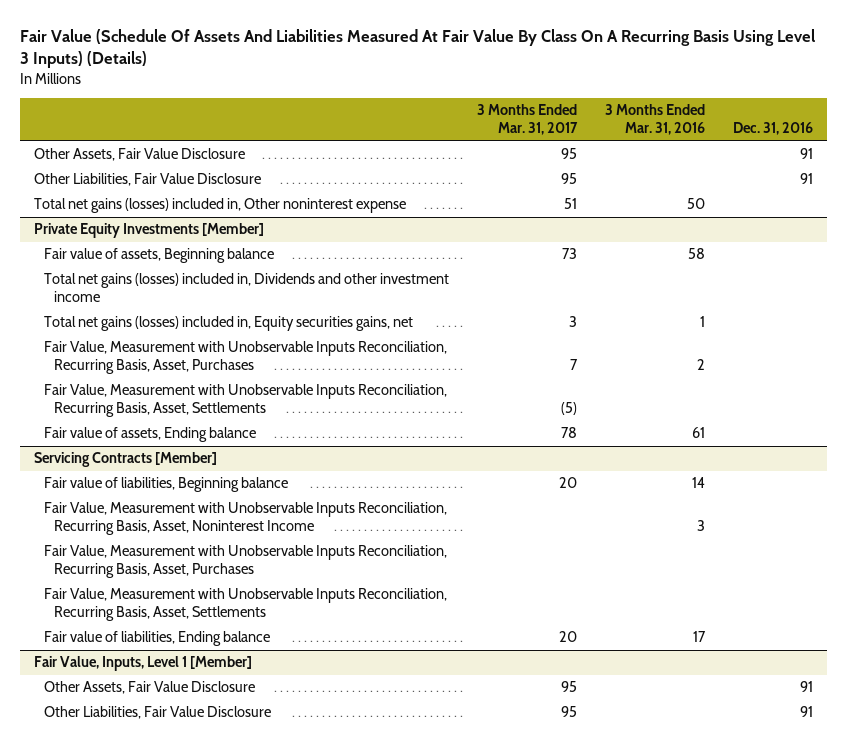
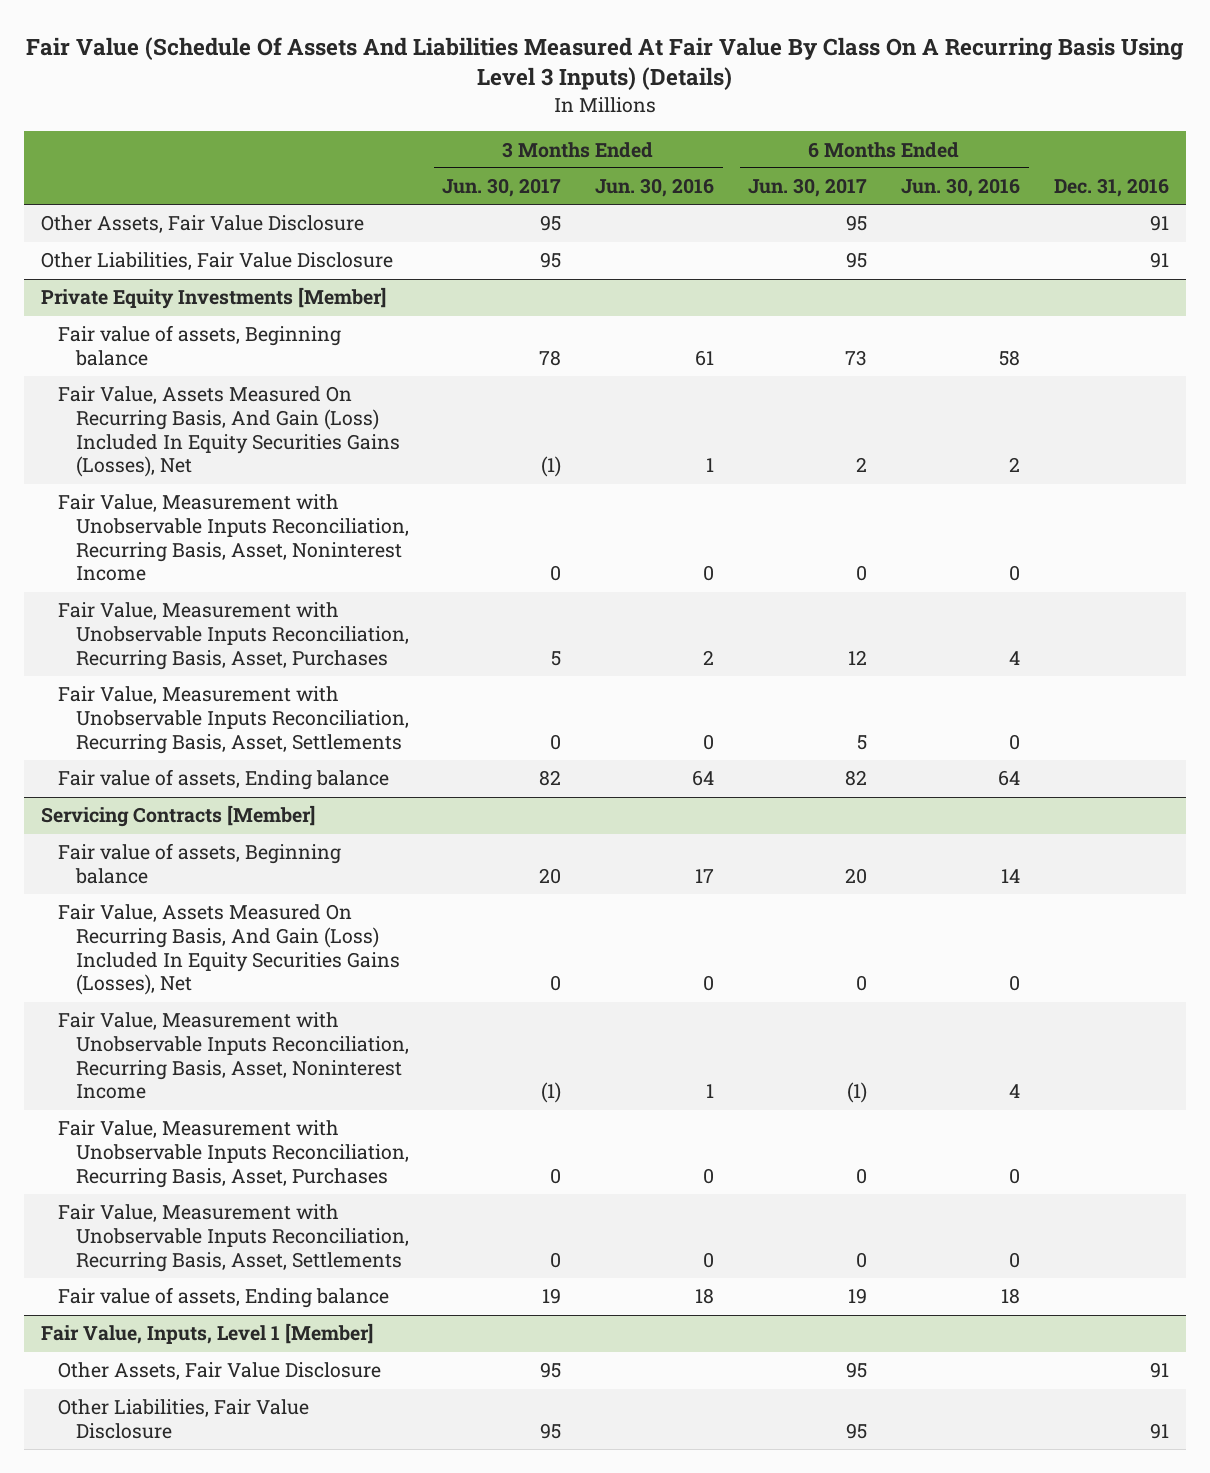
- | 3 Months Ended Mar. 31, 2017 | 3 Months Ended Mar. 31, 2016 | Dec. 31, 2016
+ | 3 Months Ended Jun. 30, 2017 | 3 Months Ended Jun. 30, 2016 | 6 Months Ended Jun. 30, 2017 | 6 Months Ended Jun. 30, 2016 | Dec. 31, 2016
- Total net gains (losses) included in, Other noninterest expense | 51 | 50 |
@ Private Equity Investments [Member]
- Total net gains (losses) included in, Dividends and other investment income
- Total net gains (losses) included in, Equity securities gains, net | 3 | 1 |
+ Fair Value, Assets Measured On Recurring Basis, And Gain (Loss) Included In Equity Securities Gains (Losses), Net | (1) | 1 | 2 | 2 |
+ Fair Value, Measurement with Unobservable Inputs Reconciliation, Recurring Basis, Asset, Noninterest Income | 0 | 0 | 0 | 0 |
@ Servicing Contracts [Member]
- Fair value of liabilities, Beginning balance | 20 | 14 |
+ Fair value of assets, Beginning balance | 20 | 17 | 20 | 14 |
+ Fair Value, Assets Measured On Recurring Basis, And Gain (Loss) Included In Equity Securities Gains (Losses), Net | 0 | 0 | 0 | 0 |
- Fair value of liabilities, Ending balance | 20 | 17 |
+ Fair value of assets, Ending balance | 19 | 18 | 19 | 18 |

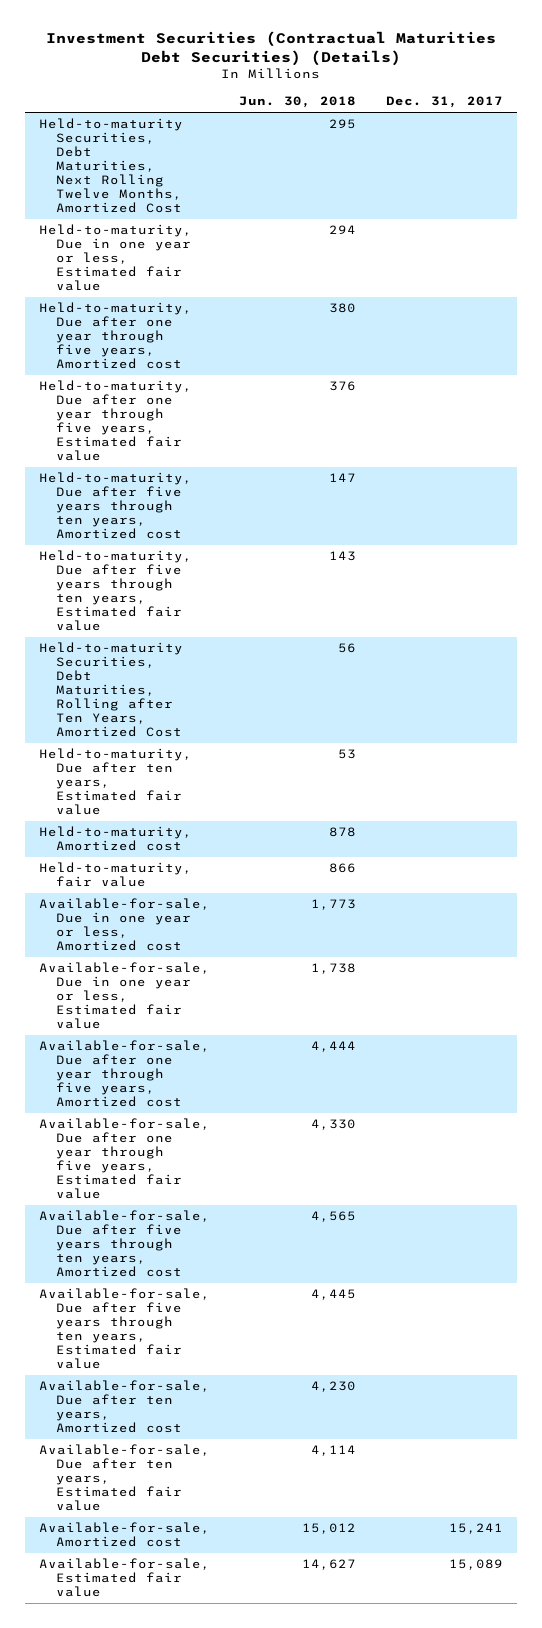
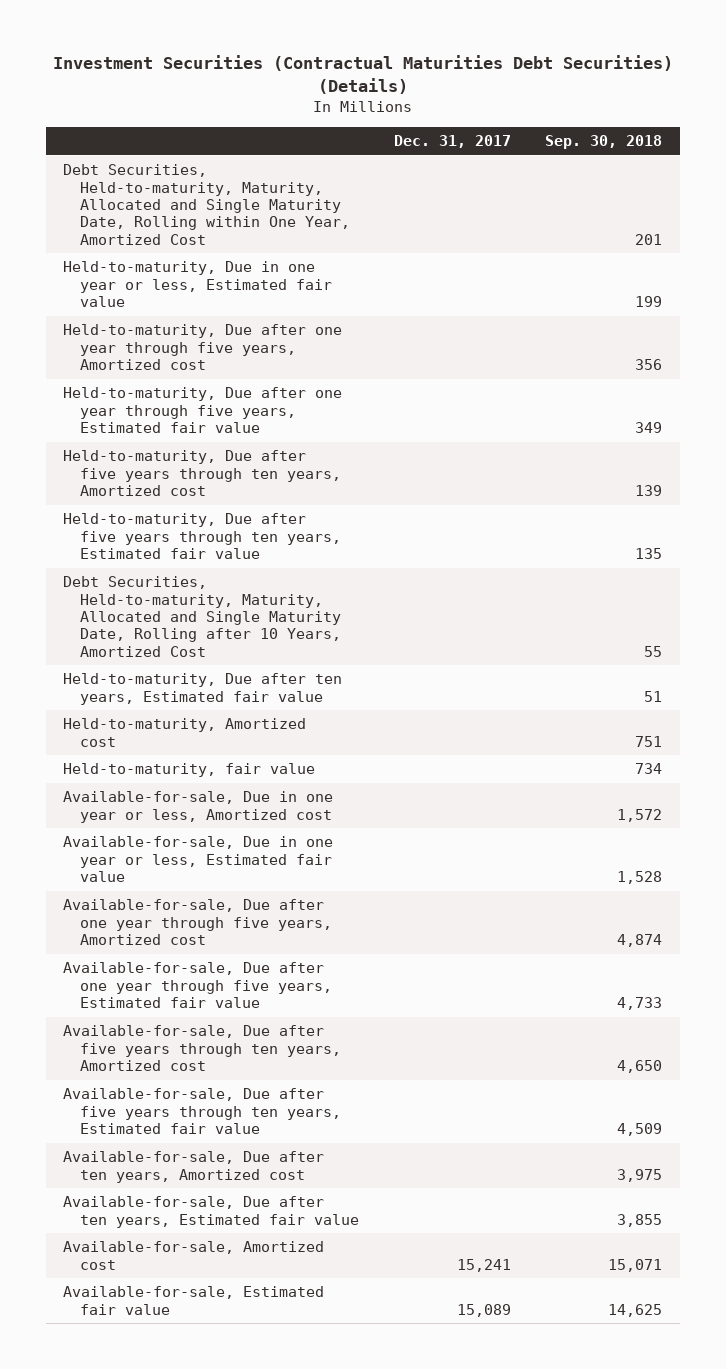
- | Jun. 30, 2018 | Dec. 31, 2017
+ | Dec. 31, 2017 | Sep. 30, 2018
- Held-to-maturity Securities, Debt Maturities, Next Rolling Twelve Months, Amortized Cost | 295 |
+ Debt Securities, Held-to-maturity, Maturity, Allocated and Single Maturity Date, Rolling within One Year, Amortized Cost | | 201
- Held-to-maturity Securities, Debt Maturities, Rolling after Ten Years, Amortized Cost | 56 |
+ Debt Securities, Held-to-maturity, Maturity, Allocated and Single Maturity Date, Rolling after 10 Years, Amortized Cost | | 55

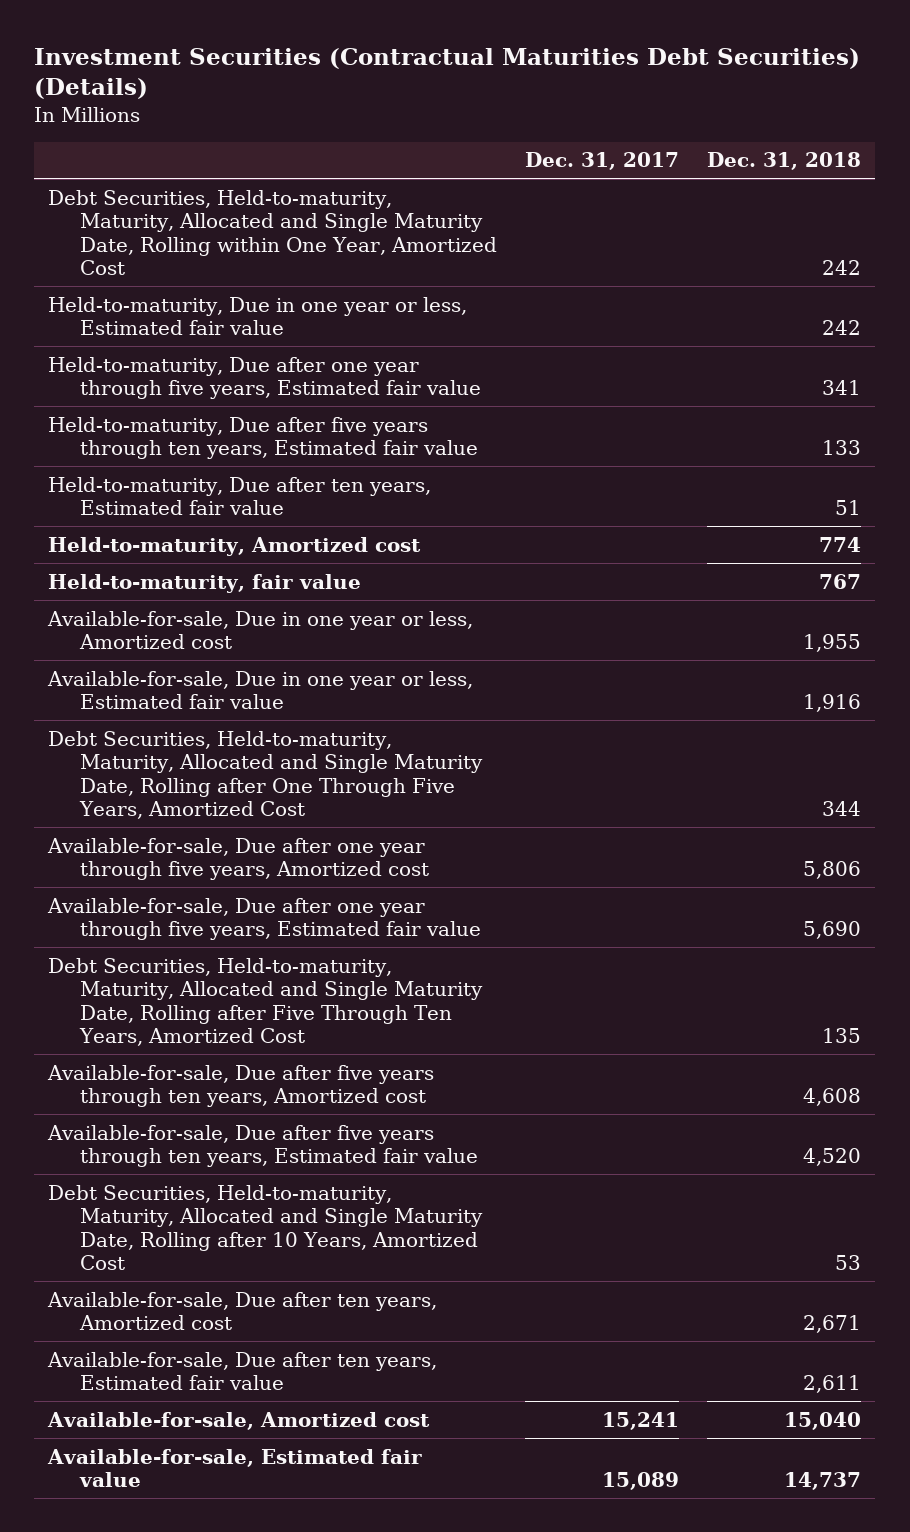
- | Dec. 31, 2017 | Sep. 30, 2018
+ | Dec. 31, 2017 | Dec. 31, 2018
- Held-to-maturity, Due after one year through five years, Amortized cost | | 356
- Held-to-maturity, Due after five years through ten years, Amortized cost | | 139
+ Debt Securities, Held-to-maturity, Maturity, Allocated and Single Maturity Date, Rolling after One Through Five Years, Amortized Cost | | 344
+ Debt Securities, Held-to-maturity, Maturity, Allocated and Single Maturity Date, Rolling after Five Through Ten Years, Amortized Cost | | 135
moved down: Debt Securities, Held-to-maturity, Maturity, Allocated and Single Maturity Date, Rolling after 10 Years, Amortized Cost | | 53

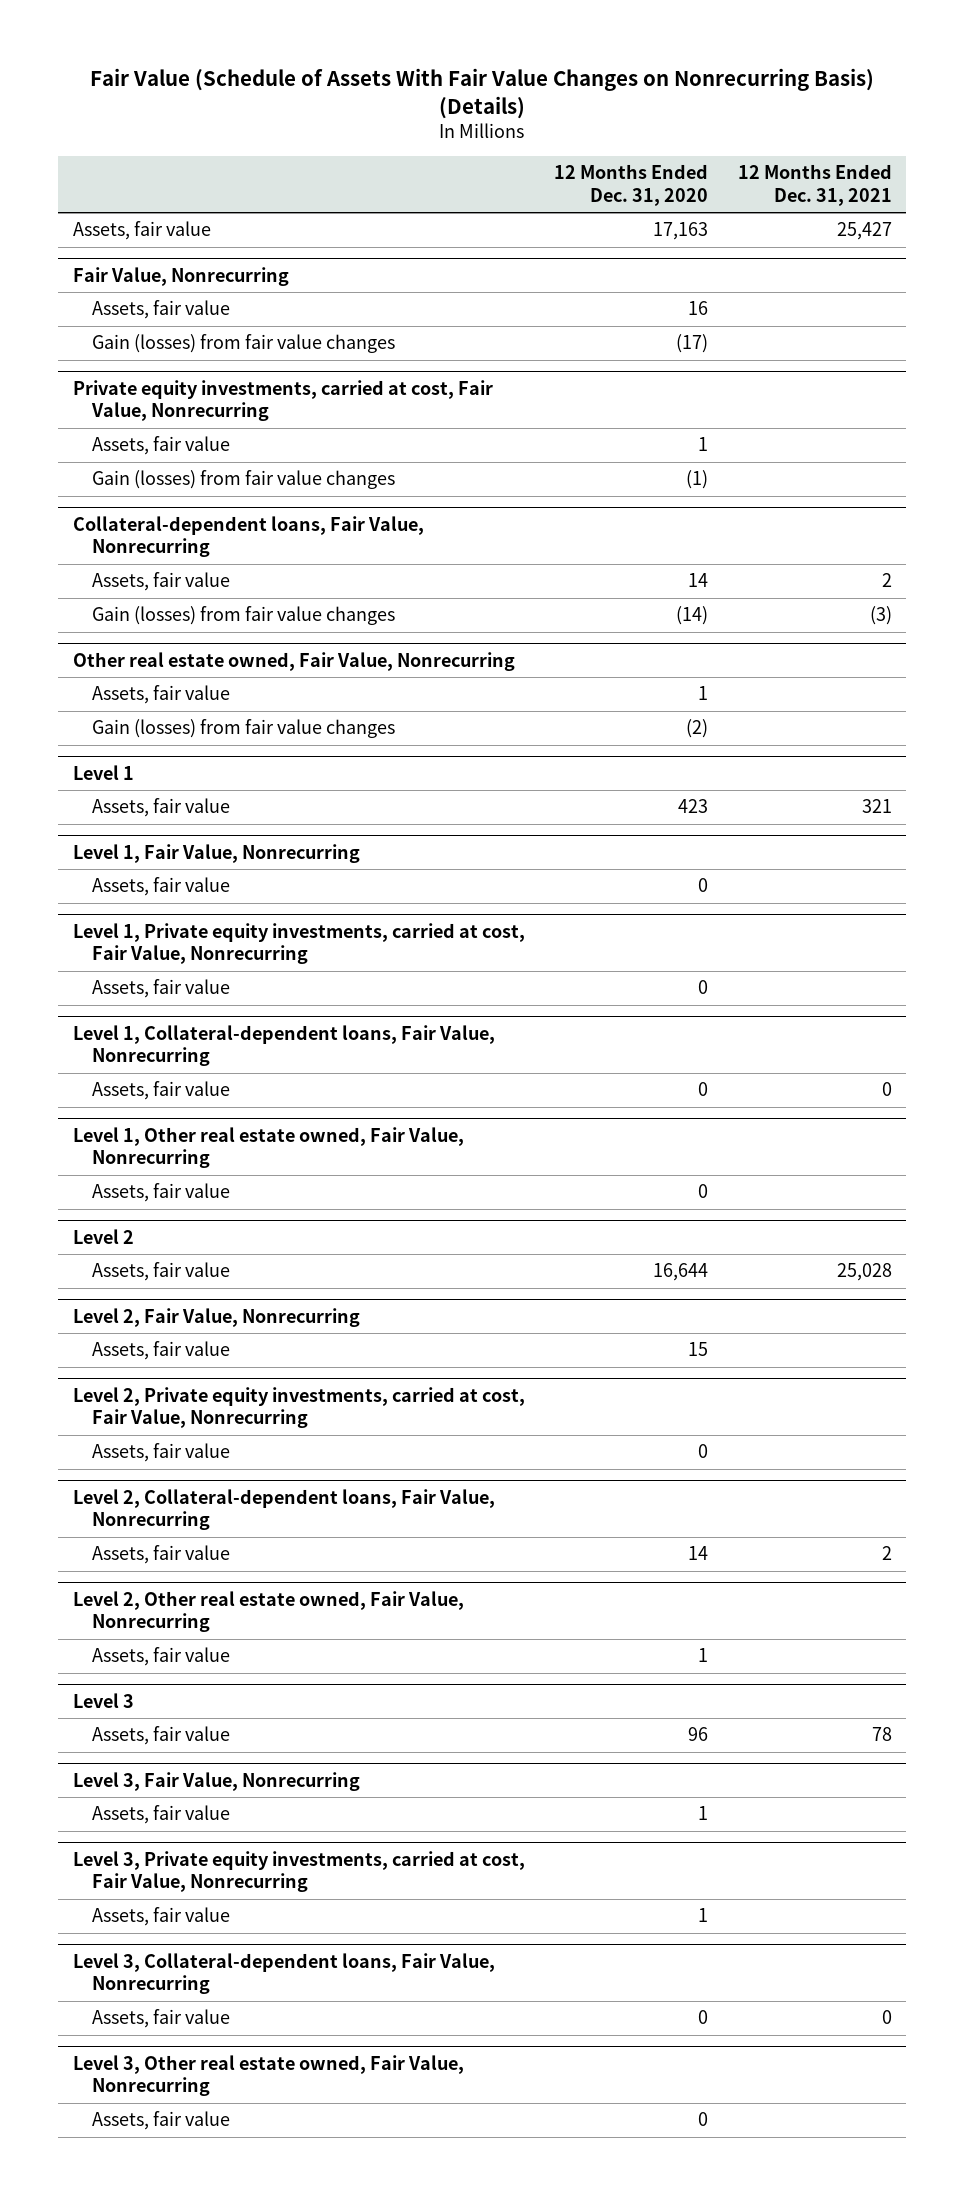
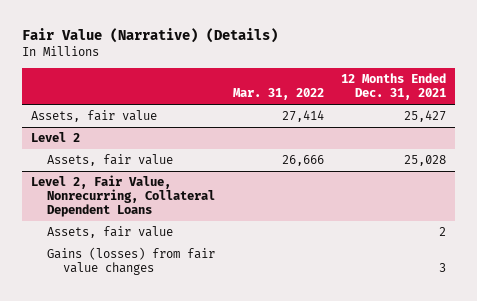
- Fair Value (Schedule of Assets With Fair Value Changes on Nonrecurring Basis) (Details)
+ Fair Value (Narrative) (Details)
- | 12 Months Ended Dec. 31, 2020 | 12 Months Ended Dec. 31, 2021
+ | Mar. 31, 2022 | 12 Months Ended Dec. 31, 2021
- Fair Value, Nonrecurring
- Assets, fair value | 16 |
- Gain (losses) from fair value changes | (17) |
- Private equity investments, carried at cost, Fair Value, Nonrecurring
- Assets, fair value | 1 |
- Gain (losses) from fair value changes | (1) |
- Collateral-dependent loans, Fair Value, Nonrecurring
- Assets, fair value | 14 | 2
- Gain (losses) from fair value changes | (14) | (3)
- Other real estate owned, Fair Value, Nonrecurring
- Assets, fair value | 1 |
- Gain (losses) from fair value changes | (2) |
- Level 1
- Assets, fair value | 423 | 321
- Level 1, Fair Value, Nonrecurring
- Assets, fair value | 0 |
- Level 1, Private equity investments, carried at cost, Fair Value, Nonrecurring
- Assets, fair value | 0 |
- Level 1, Collateral-dependent loans, Fair Value, Nonrecurring
- Assets, fair value | 0 | 0
- Level 1, Other real estate owned, Fair Value, Nonrecurring
- Assets, fair value | 0 |
- Level 2, Fair Value, Nonrecurring
- Assets, fair value | 15 |
- Level 2, Private equity investments, carried at cost, Fair Value, Nonrecurring
- Assets, fair value | 0 |
- Level 2, Collateral-dependent loans, Fair Value, Nonrecurring
+ Level 2, Fair Value, Nonrecurring, Collateral Dependent Loans
- Level 2, Other real estate owned, Fair Value, Nonrecurring
- Assets, fair value | 1 |
- Level 3
- Assets, fair value | 96 | 78
- Level 3, Fair Value, Nonrecurring
- Assets, fair value | 1 |
- Level 3, Private equity investments, carried at cost, Fair Value, Nonrecurring
- Assets, fair value | 1 |
- Level 3, Collateral-dependent loans, Fair Value, Nonrecurring
- Assets, fair value | 0 | 0
- Level 3, Other real estate owned, Fair Value, Nonrecurring
- Assets, fair value | 0 |
+ Gains (losses) from fair value changes | | 3

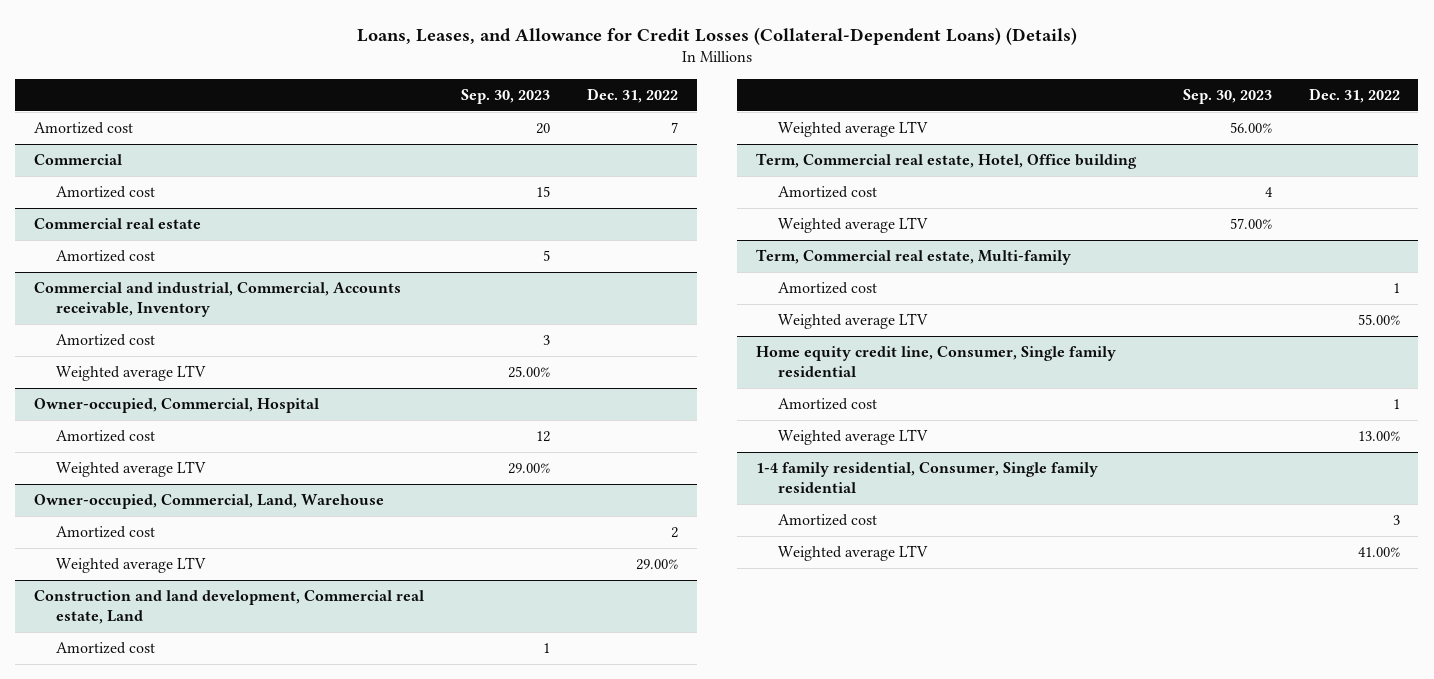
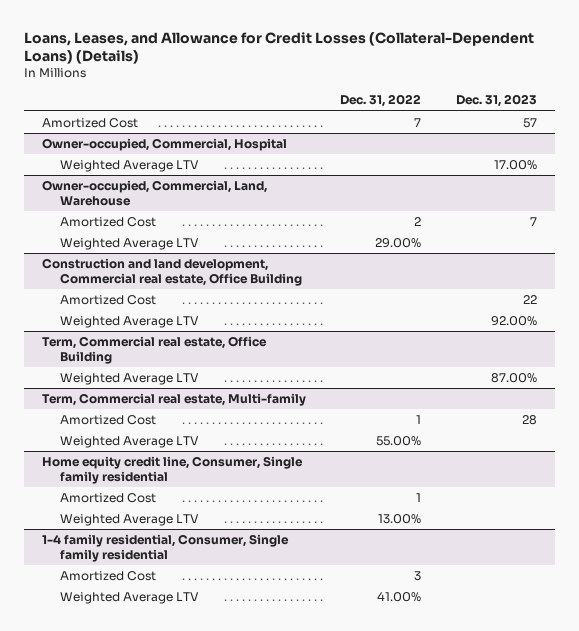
- | Sep. 30, 2023 | Dec. 31, 2022
+ | Dec. 31, 2022 | Dec. 31, 2023
- Amortized cost | 20 | 7
- Commercial
- Amortized cost | 15 |
- Commercial real estate
- Amortized cost | 5 |
- Commercial and industrial, Commercial, Accounts receivable, Inventory
- Amortized cost | 3 |
- Weighted average LTV | 25.00% |
+ Amortized Cost | 7 | 57
@ Owner-occupied, Commercial, Hospital
- Amortized cost | 12 |
- Weighted average LTV | 29.00% |
+ Weighted Average LTV | | 17.00%
@ Owner-occupied, Commercial, Land, Warehouse
- Amortized cost | | 2
- Weighted average LTV | | 29.00%
- Construction and land development, Commercial real estate, Land
- Amortized cost | 1 |
- Weighted average LTV | 56.00% |
- Term, Commercial real estate, Hotel, Office building
- Amortized cost | 4 |
- Weighted average LTV | 57.00% |
@ Owner-occupied, Commercial, Land, Warehouse
+ Amortized Cost | 2 | 7
+ Weighted Average LTV | 29.00% |
+ Construction and land development, Commercial real estate, Office Building
+ Amortized Cost | | 22
+ Weighted Average LTV | | 92.00%
+ Term, Commercial real estate, Office Building
+ Weighted Average LTV | | 87.00%
@ Term, Commercial real estate, Multi-family
- Amortized cost | | 1
- Weighted average LTV | | 55.00%
+ Amortized Cost | 1 | 28
+ Weighted Average LTV | 55.00% |
@ Home equity credit line, Consumer, Single family residential
- Amortized cost | | 1
- Weighted average LTV | | 13.00%
+ Amortized Cost | 1 |
+ Weighted Average LTV | 13.00% |
@ 1-4 family residential, Consumer, Single family residential
- Amortized cost | | 3
- Weighted average LTV | | 41.00%
+ Amortized Cost | 3 |
+ Weighted Average LTV | 41.00% |

